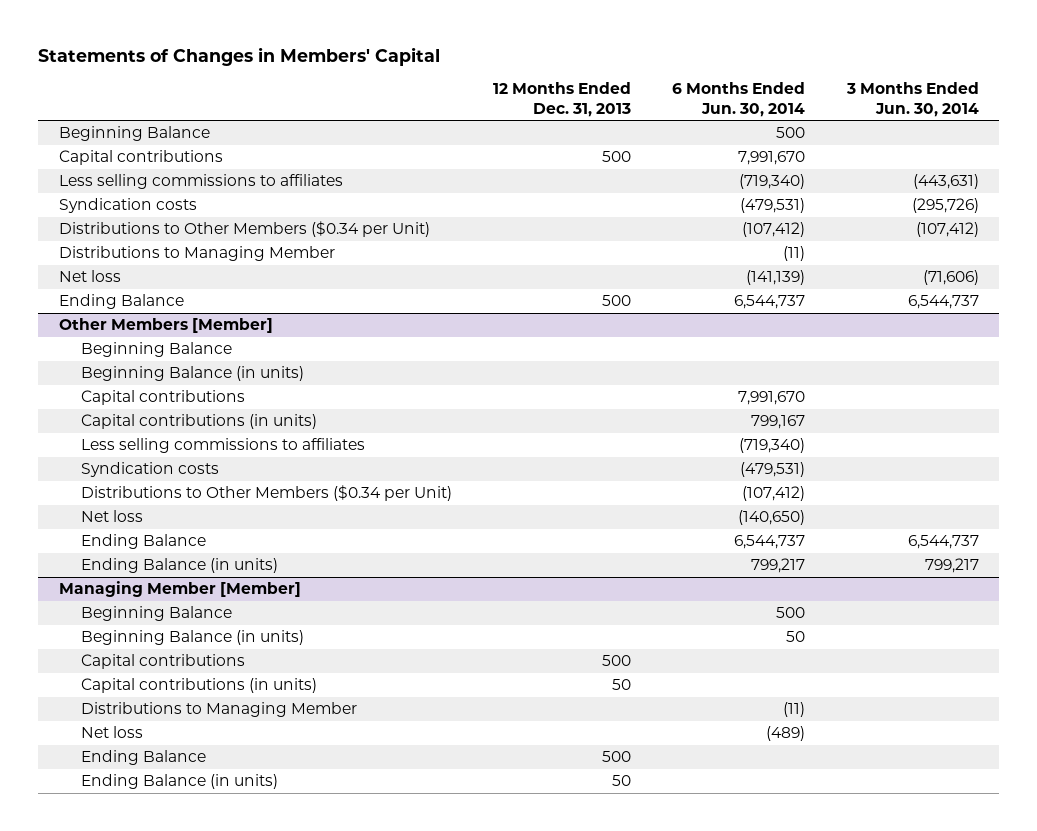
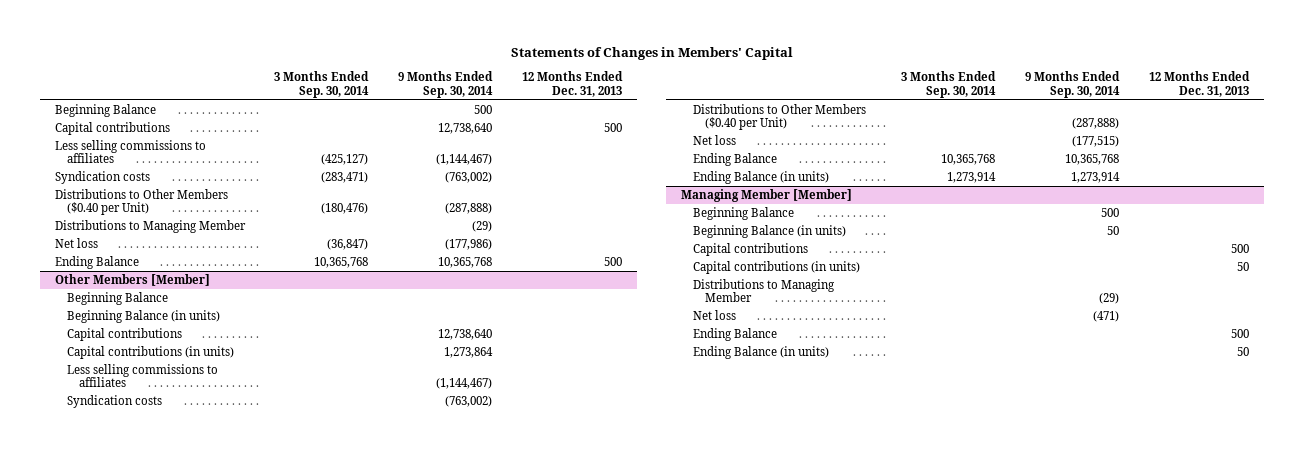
- | 12 Months Ended Dec. 31, 2013 | 6 Months Ended Jun. 30, 2014 | 3 Months Ended Jun. 30, 2014
+ | 3 Months Ended Sep. 30, 2014 | 9 Months Ended Sep. 30, 2014 | 12 Months Ended Dec. 31, 2013
- Distributions to Other Members ($0.34 per Unit) | | (107,412) | (107,412)
+ Distributions to Other Members ($0.40 per Unit) | (180,476) | (287,888) |
@ Other Members [Member]
- Distributions to Other Members ($0.34 per Unit) | | (107,412) |
+ Distributions to Other Members ($0.40 per Unit) | | (287,888) |

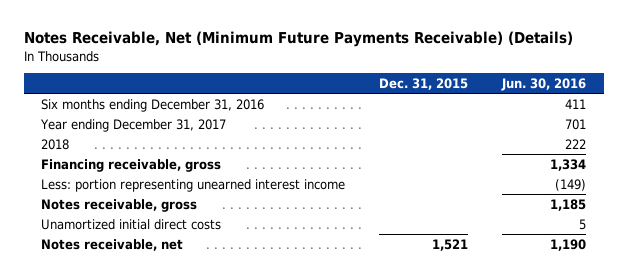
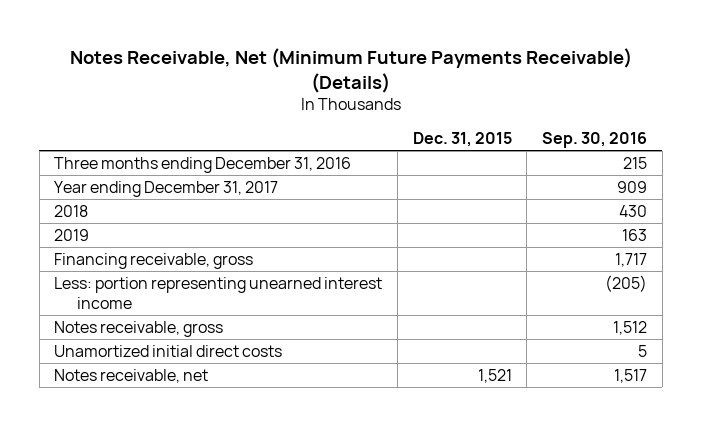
- | Dec. 31, 2015 | Jun. 30, 2016
+ | Dec. 31, 2015 | Sep. 30, 2016
- Six months ending December 31, 2016 | | 411
+ Three months ending December 31, 2016 | | 215
+ 2019 | | 163

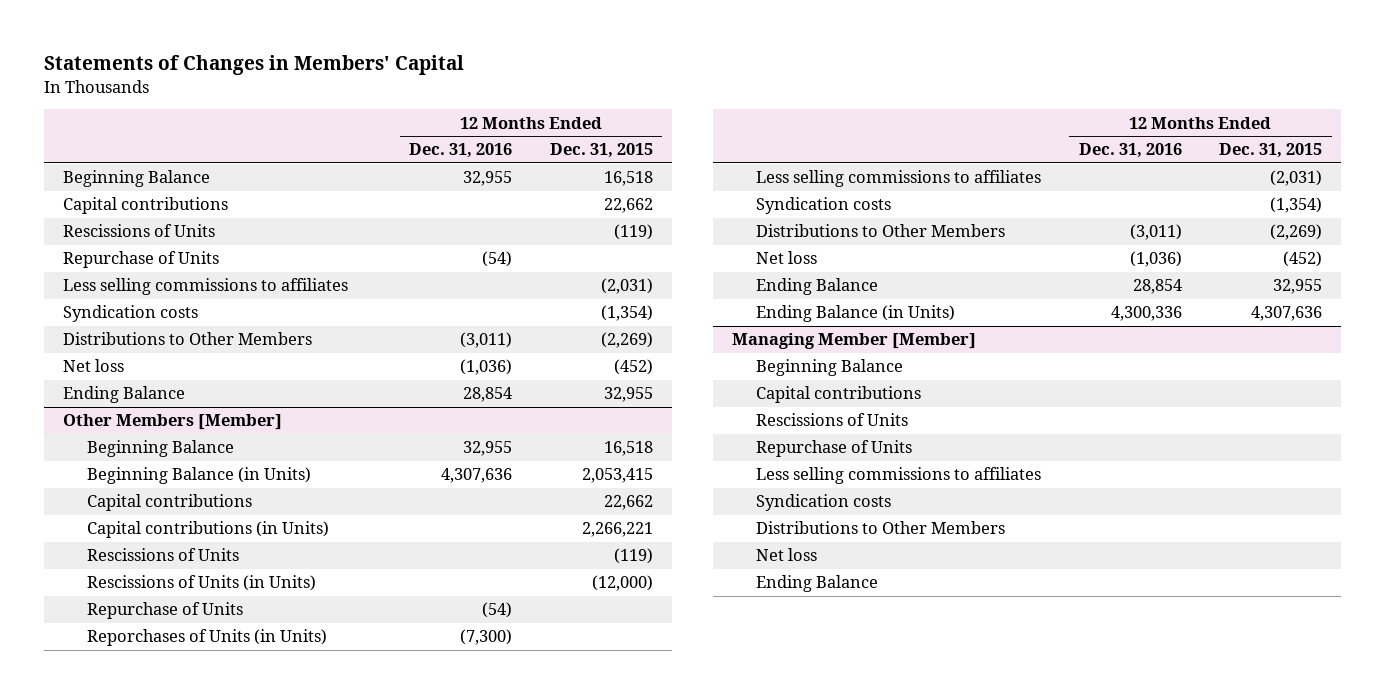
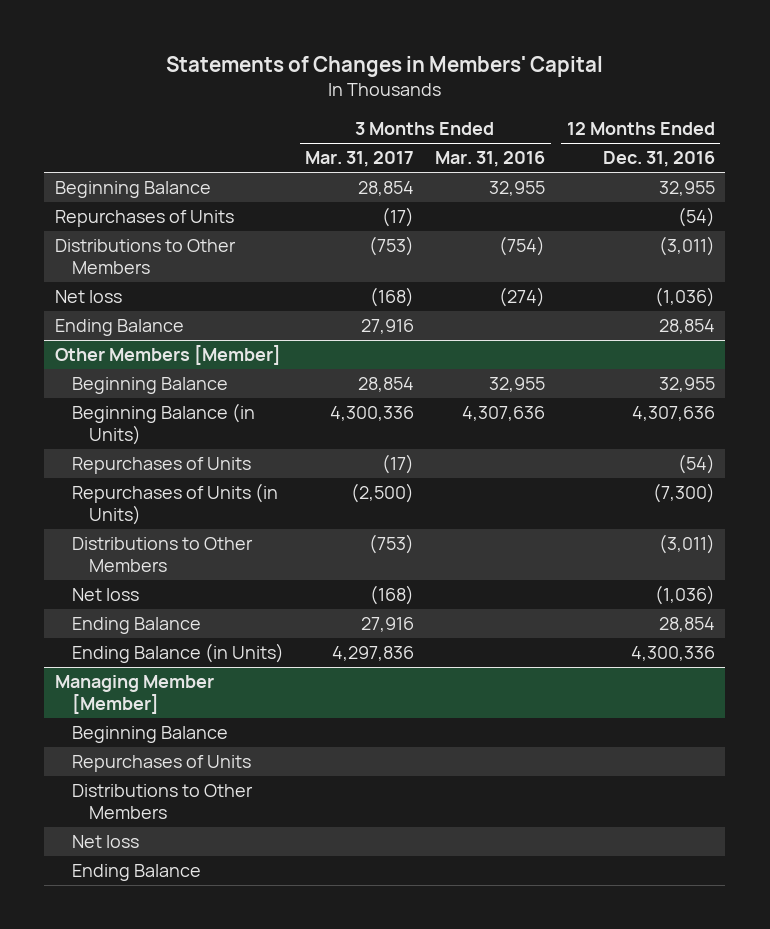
- | 12 Months Ended Dec. 31, 2016 | 12 Months Ended Dec. 31, 2015
+ | 3 Months Ended Mar. 31, 2017 | 3 Months Ended Mar. 31, 2016 | 12 Months Ended Dec. 31, 2016
- Capital contributions | | 22,662
- Rescissions of Units | | (119)
- Repurchase of Units | (54) |
- Less selling commissions to affiliates | | (2,031)
- Syndication costs | | (1,354)
+ Repurchases of Units | (17) | | (54)
@ Other Members [Member]
- Capital contributions | | 22,662
- Capital contributions (in Units) | | 2,266,221
- Rescissions of Units | | (119)
- Rescissions of Units (in Units) | | (12,000)
- Repurchase of Units | (54) |
- Reporchases of Units (in Units) | (7,300) |
- Less selling commissions to affiliates | | (2,031)
- Syndication costs | | (1,354)
+ Repurchases of Units | (17) | | (54)
+ Repurchases of Units (in Units) | (2,500) | | (7,300)
@ Managing Member [Member]
- Capital contributions
- Rescissions of Units
- Repurchase of Units
- Less selling commissions to affiliates
- Syndication costs
+ Repurchases of Units

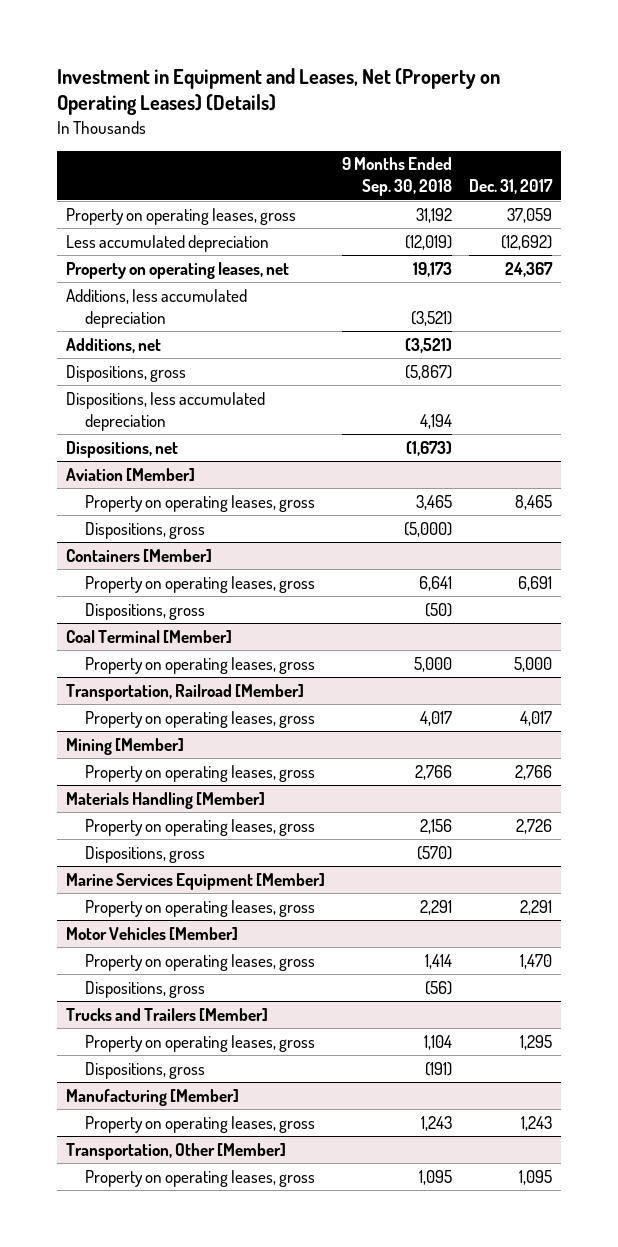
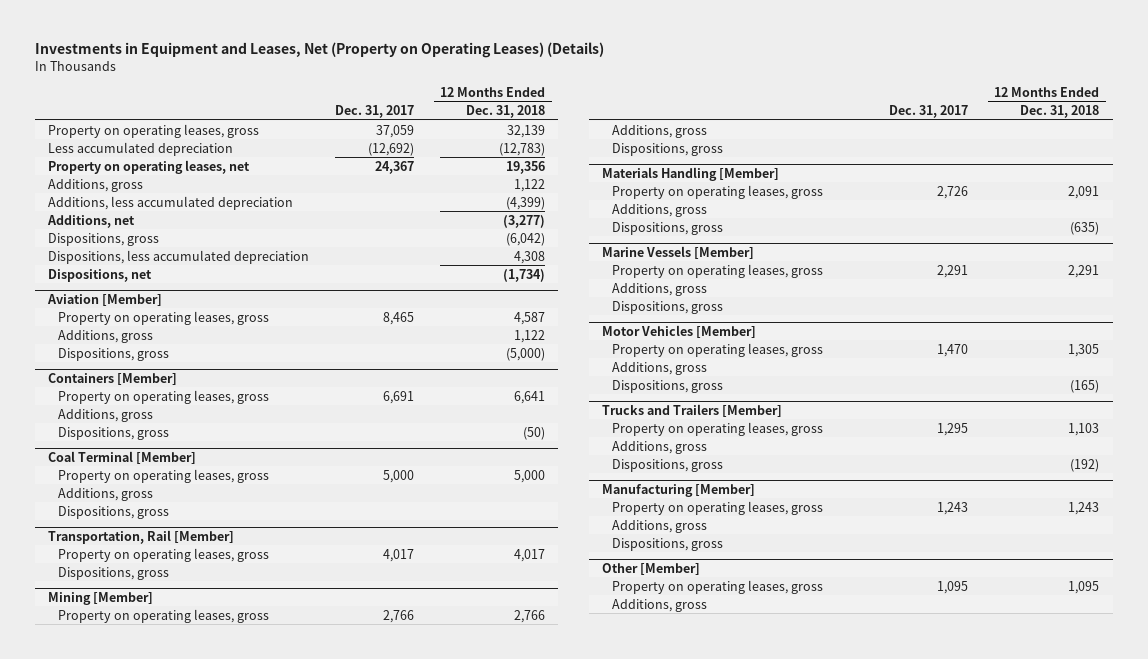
- Investment in Equipment and Leases, Net (Property on Operating Leases) (Details)
+ Investments in Equipment and Leases, Net (Property on Operating Leases) (Details)
- | 9 Months Ended Sep. 30, 2018 | Dec. 31, 2017
+ | Dec. 31, 2017 | 12 Months Ended Dec. 31, 2018
+ Additions, gross | | 1,122
@ Aviation [Member]
+ Additions, gross | | 1,122
@ Containers [Member]
+ Additions, gross
- Transportation, Railroad [Member]
@ Coal Terminal [Member]
+ Additions, gross
+ Dispositions, gross
+ Transportation, Rail [Member]
+ Dispositions, gross
@ Mining [Member]
+ Additions, gross
+ Dispositions, gross
@ Materials Handling [Member]
+ Additions, gross
- Marine Services Equipment [Member]
+ Marine Vessels [Member]
+ Additions, gross
+ Dispositions, gross
@ Motor Vehicles [Member]
+ Additions, gross
@ Trucks and Trailers [Member]
+ Additions, gross
- Transportation, Other [Member]
@ Manufacturing [Member]
+ Additions, gross
+ Dispositions, gross
+ Other [Member]
+ Additions, gross

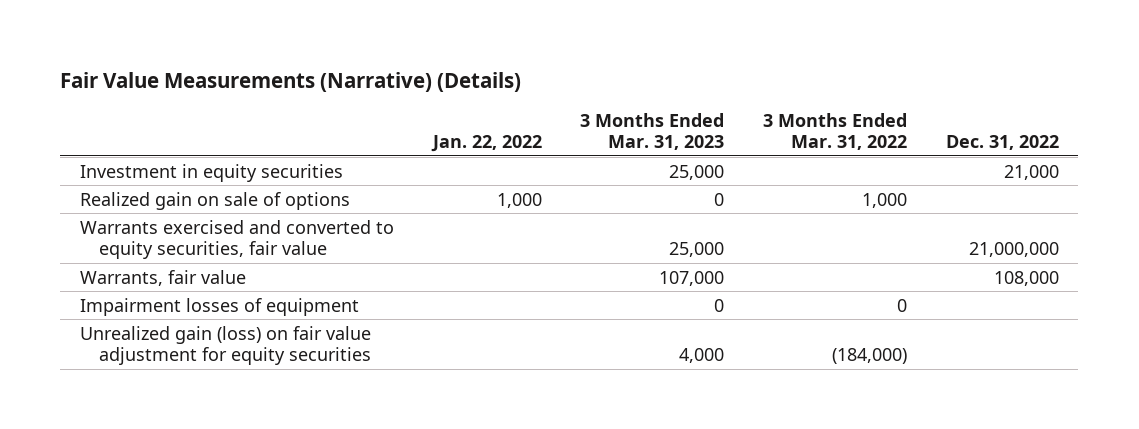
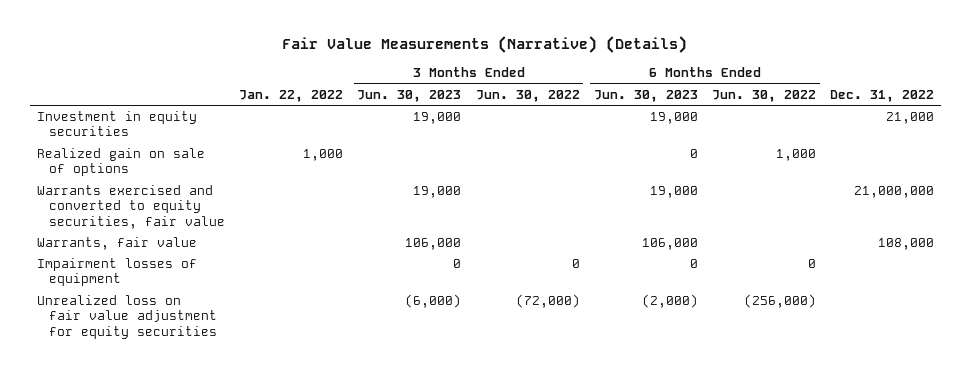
- | Jan. 22, 2022 | 3 Months Ended Mar. 31, 2023 | 3 Months Ended Mar. 31, 2022 | Dec. 31, 2022
+ | Jan. 22, 2022 | 3 Months Ended Jun. 30, 2023 | 3 Months Ended Jun. 30, 2022 | 6 Months Ended Jun. 30, 2023 | 6 Months Ended Jun. 30, 2022 | Dec. 31, 2022
- Unrealized gain (loss) on fair value adjustment for equity securities | | 4,000 | (184,000) |
+ Unrealized loss on fair value adjustment for equity securities | | (6,000) | (72,000) | (2,000) | (256,000) |

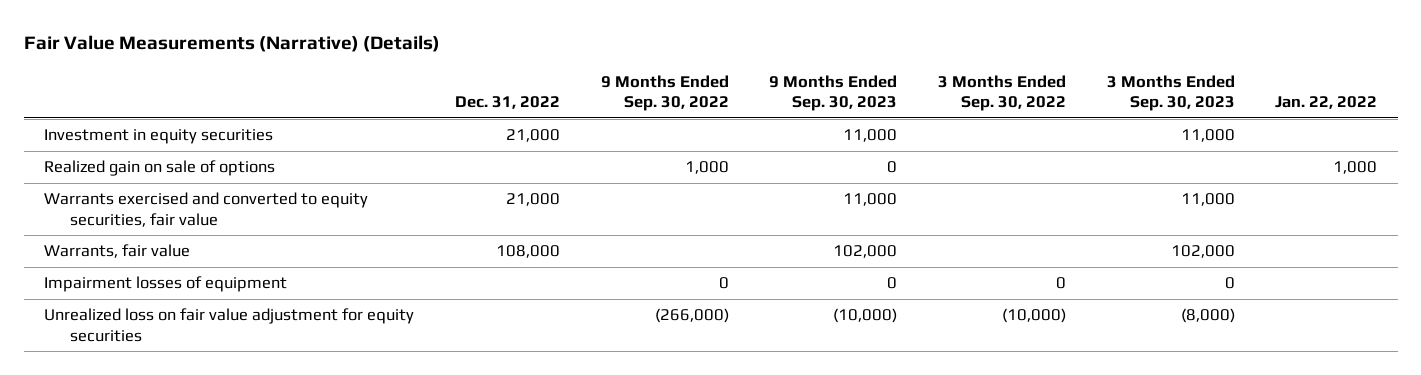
- | Jan. 22, 2022 | 3 Months Ended Jun. 30, 2023 | 3 Months Ended Jun. 30, 2022 | 6 Months Ended Jun. 30, 2023 | 6 Months Ended Jun. 30, 2022 | Dec. 31, 2022
+ | Dec. 31, 2022 | 9 Months Ended Sep. 30, 2022 | 9 Months Ended Sep. 30, 2023 | 3 Months Ended Sep. 30, 2022 | 3 Months Ended Sep. 30, 2023 | Jan. 22, 2022
- Warrants exercised and converted to equity securities, fair value | | 19,000 | | 19,000 | | 21,000,000
+ Warrants exercised and converted to equity securities, fair value | 21,000 | | 11,000 | | 11,000 |

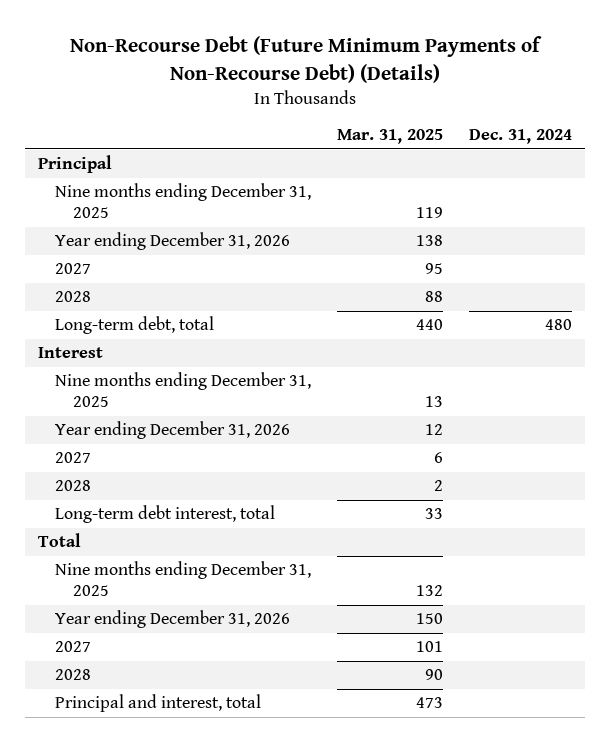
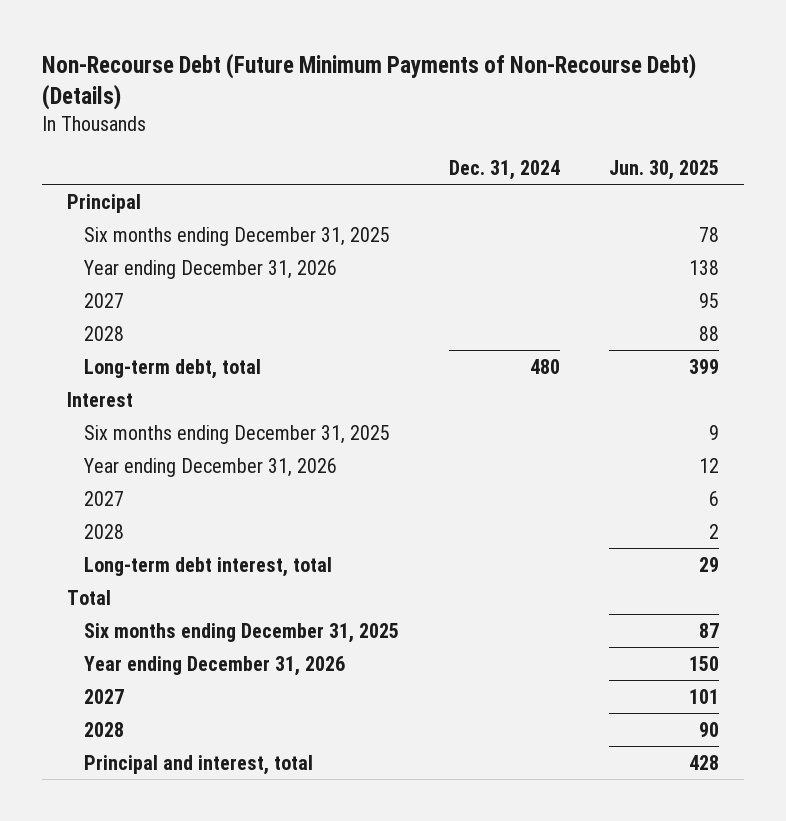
- | Mar. 31, 2025 | Dec. 31, 2024
+ | Dec. 31, 2024 | Jun. 30, 2025
- Nine months ending December 31, 2025 | 119 |
+ Six months ending December 31, 2025 | | 78
- Nine months ending December 31, 2025 | 13 |
+ Six months ending December 31, 2025 | | 9
- Nine months ending December 31, 2025 | 132 |
+ Six months ending December 31, 2025 | | 87

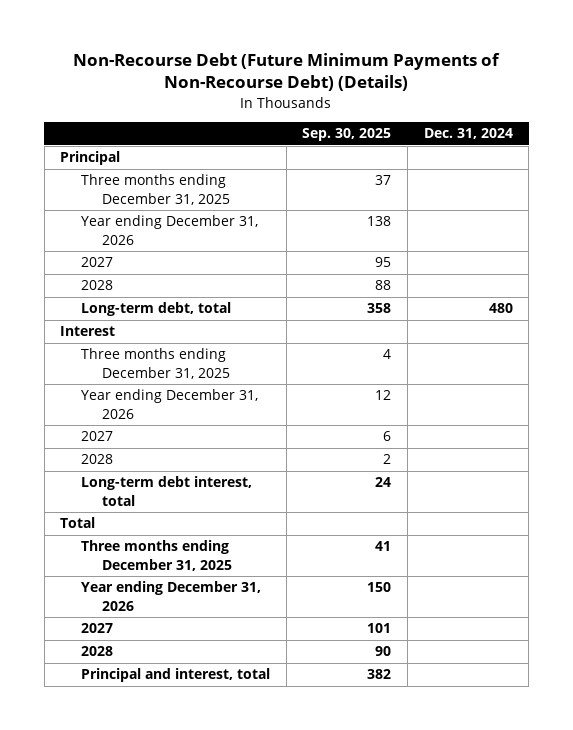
- | Dec. 31, 2024 | Jun. 30, 2025
+ | Sep. 30, 2025 | Dec. 31, 2024
- Six months ending December 31, 2025 | | 78
+ Three months ending December 31, 2025 | 37 |
- Six months ending December 31, 2025 | | 9
+ Three months ending December 31, 2025 | 4 |
- Six months ending December 31, 2025 | | 87
+ Three months ending December 31, 2025 | 41 |

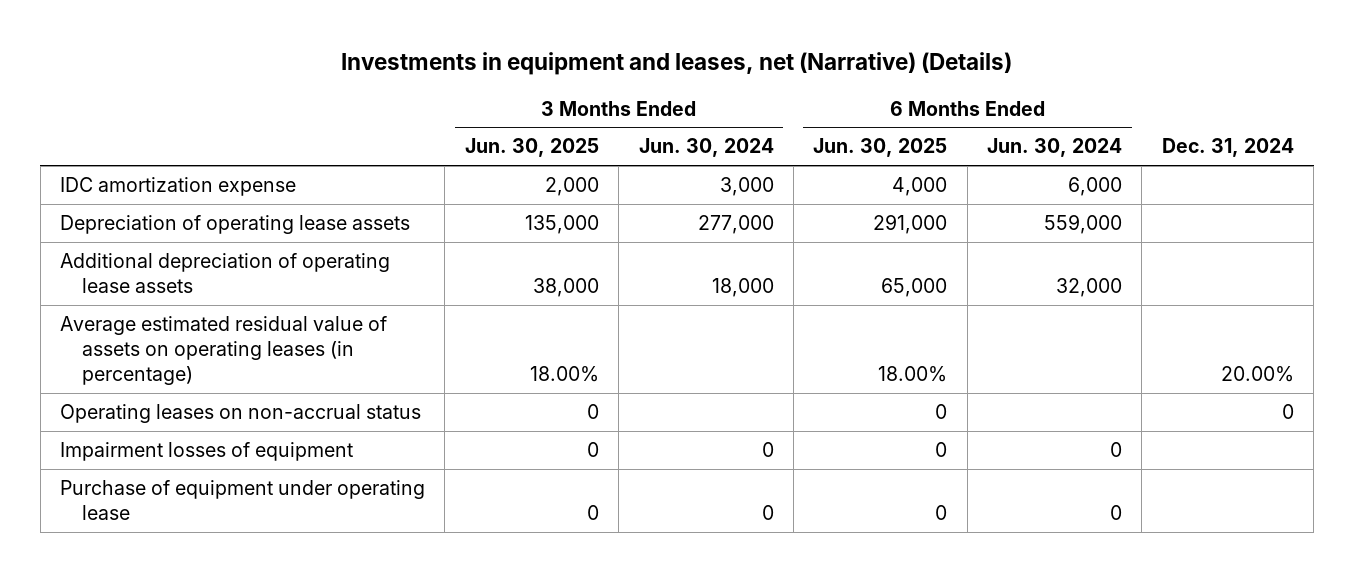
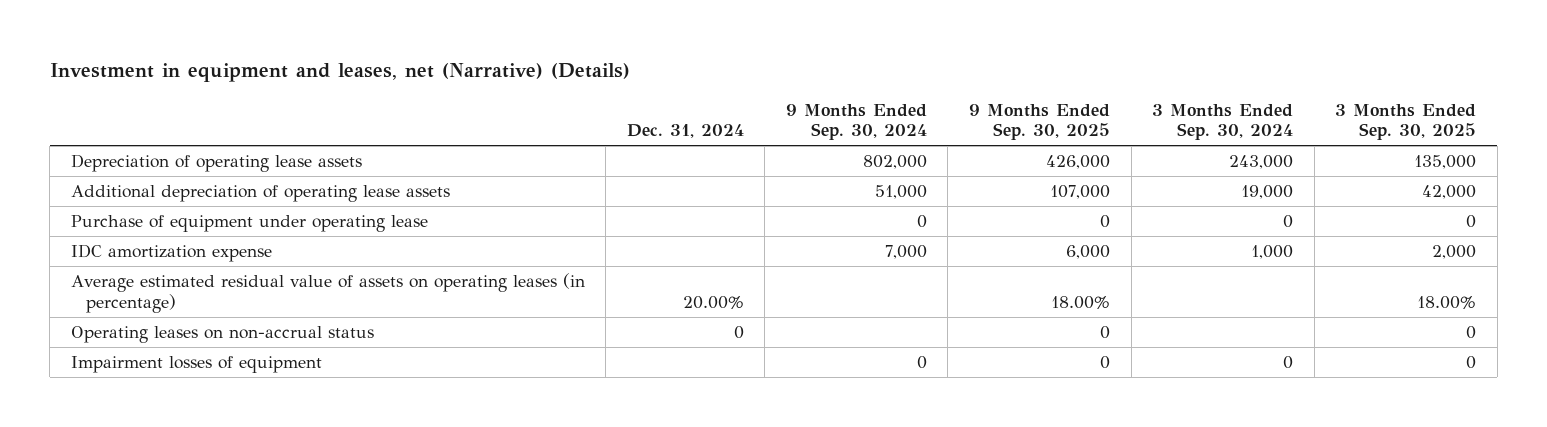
- Investments in equipment and leases, net (Narrative) (Details)
+ Investment in equipment and leases, net (Narrative) (Details)
- | 3 Months Ended Jun. 30, 2025 | 3 Months Ended Jun. 30, 2024 | 6 Months Ended Jun. 30, 2025 | 6 Months Ended Jun. 30, 2024 | Dec. 31, 2024
+ | Dec. 31, 2024 | 9 Months Ended Sep. 30, 2024 | 9 Months Ended Sep. 30, 2025 | 3 Months Ended Sep. 30, 2024 | 3 Months Ended Sep. 30, 2025
moved up: Purchase of equipment under operating lease | | 0 | 0 | 0 | 0
moved down: IDC amortization expense | | 7,000 | 6,000 | 1,000 | 2,000

